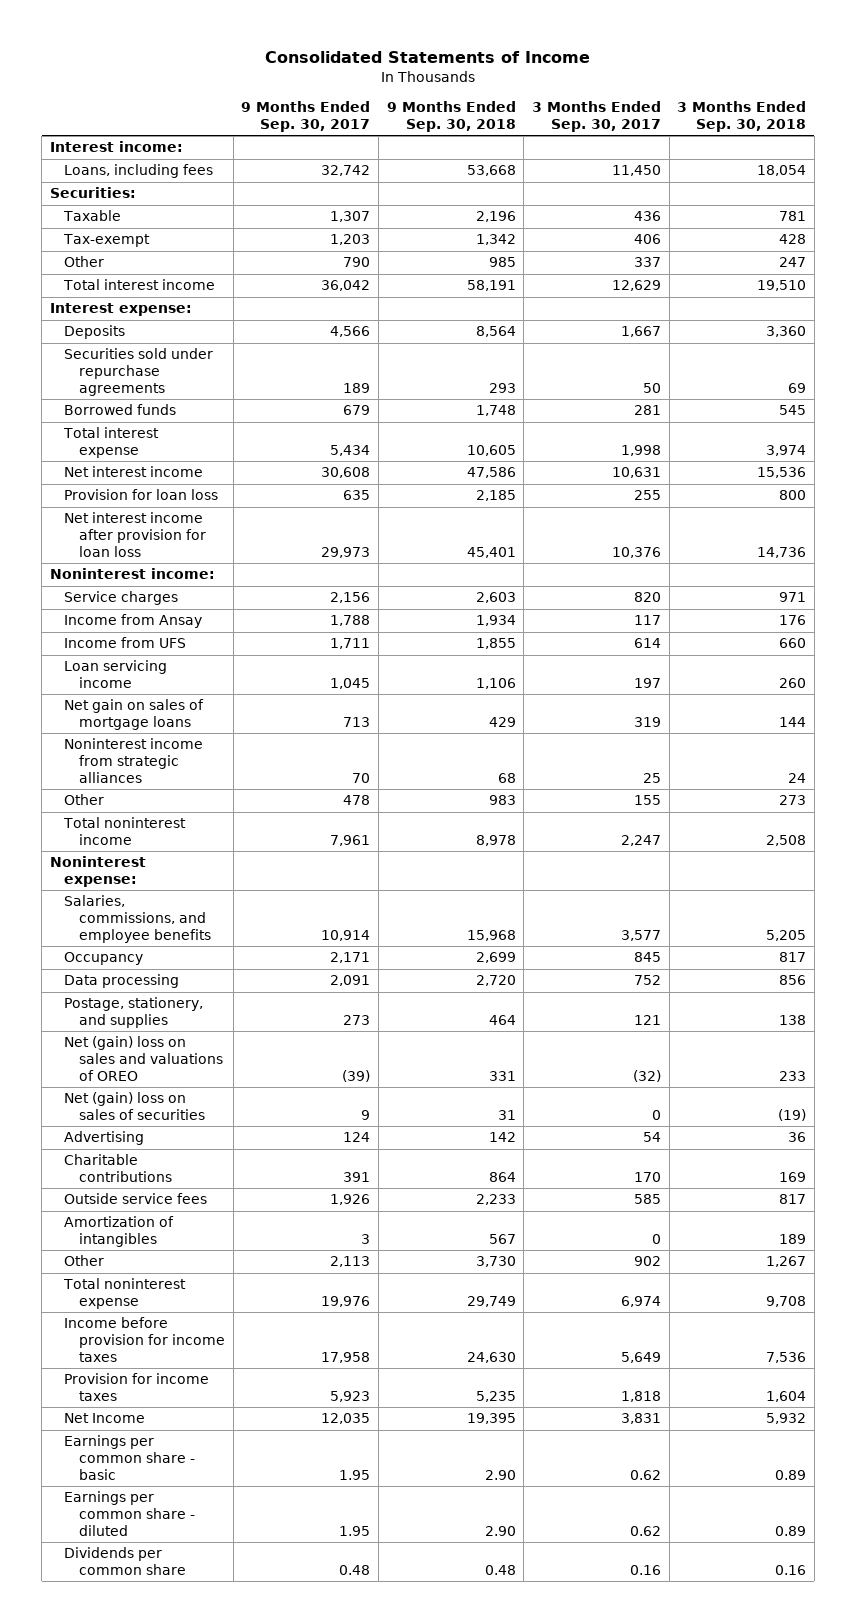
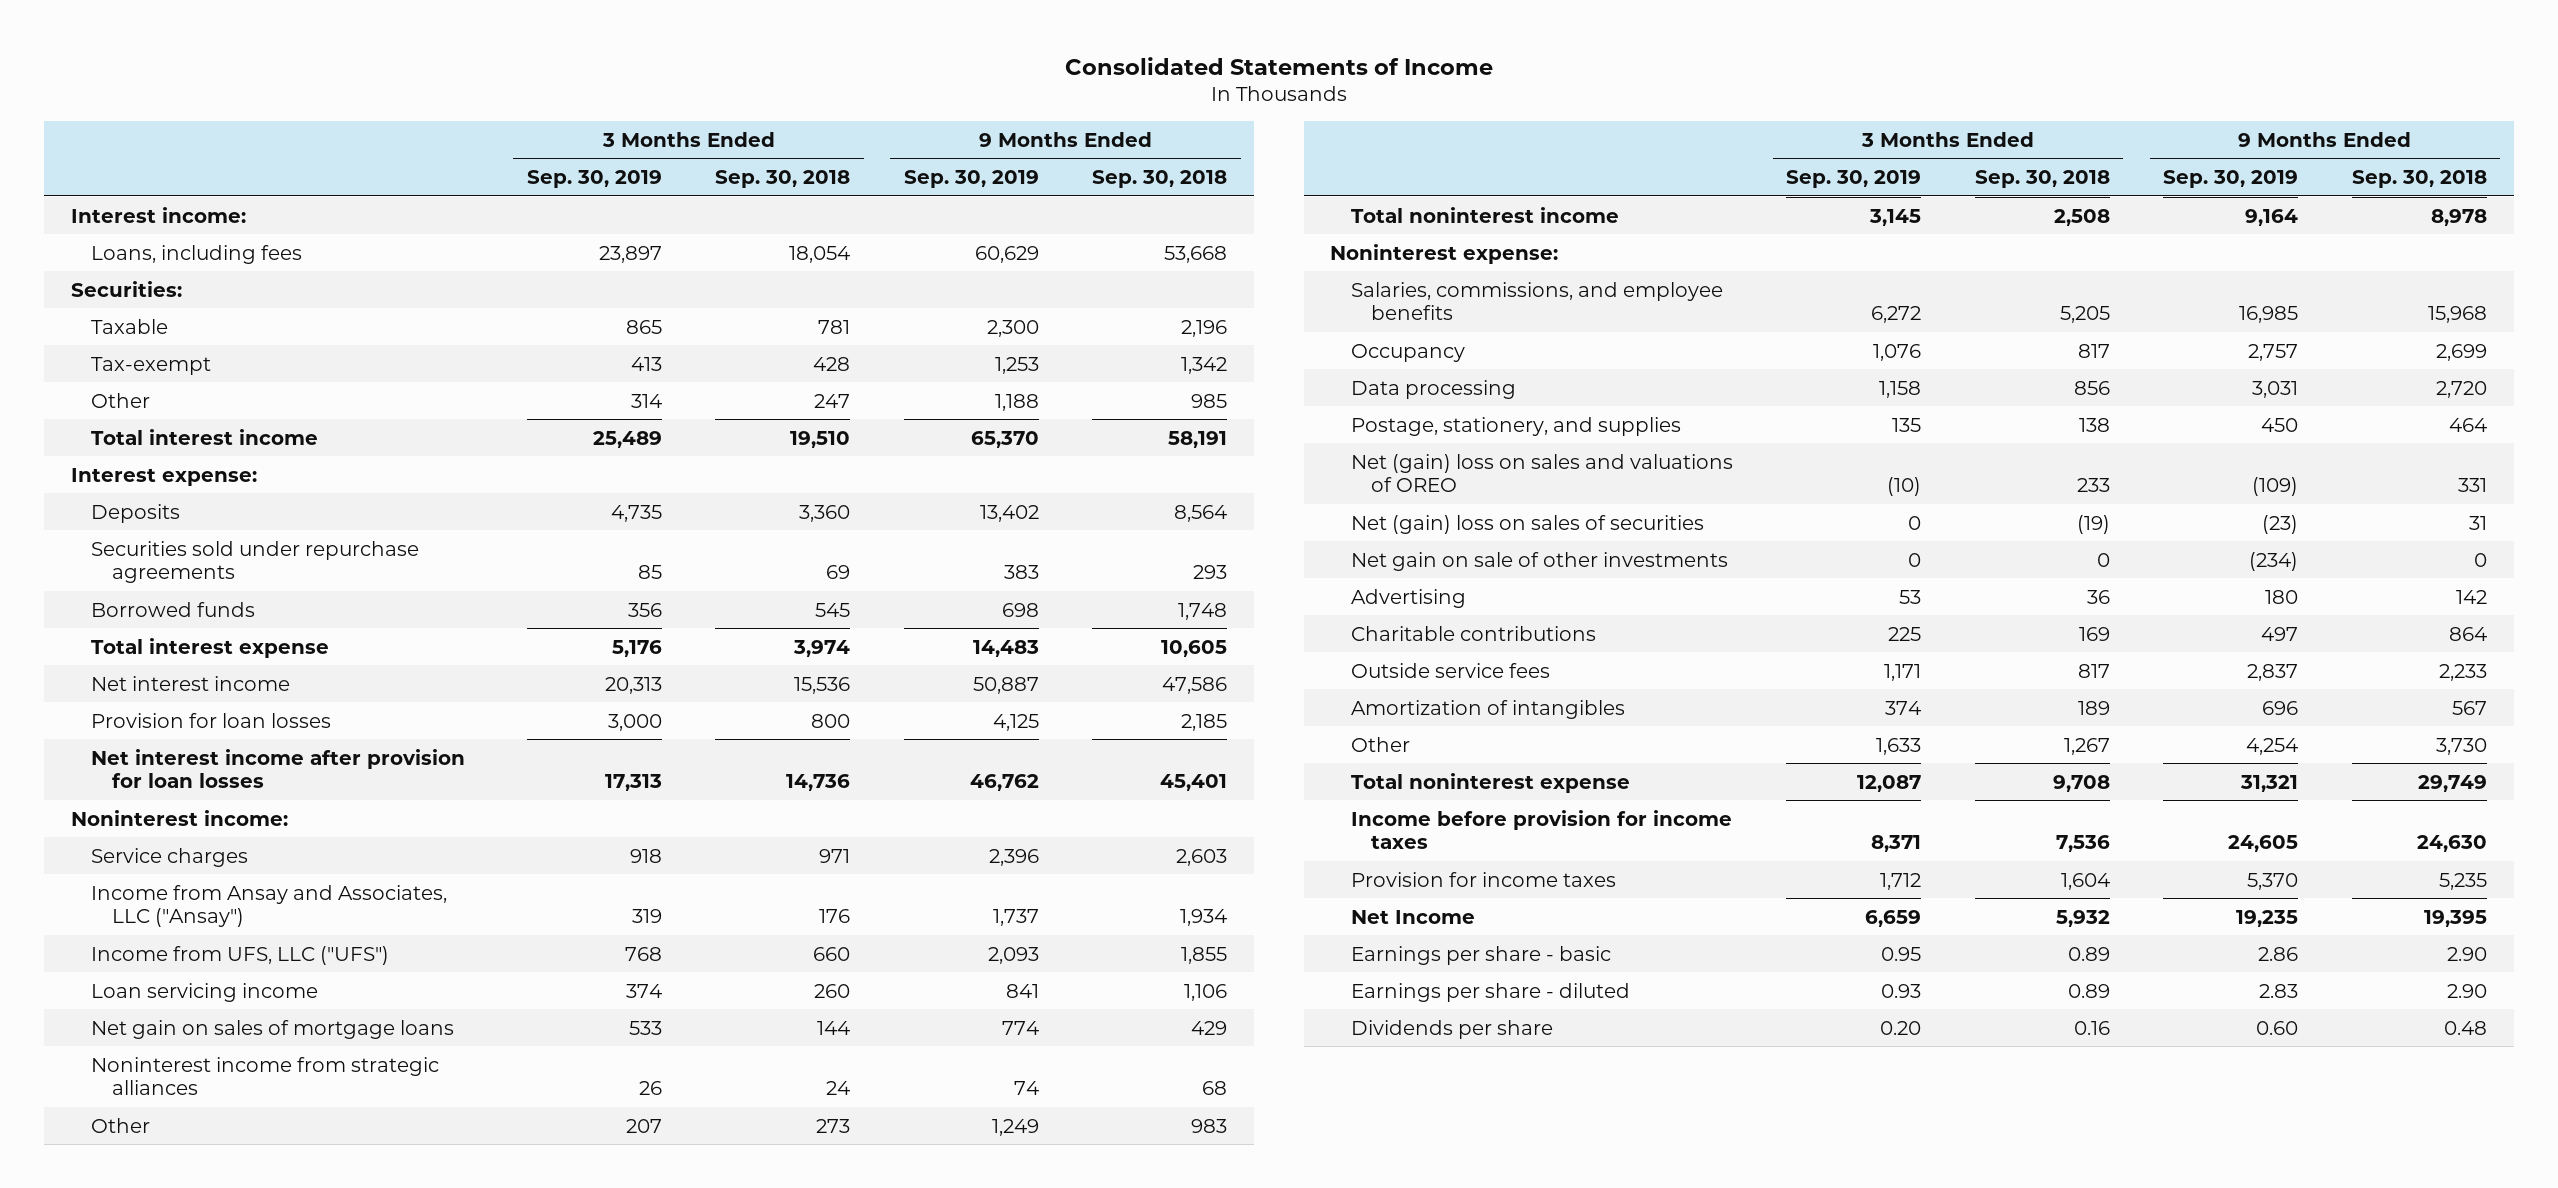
- | 9 Months Ended Sep. 30, 2017 | 9 Months Ended Sep. 30, 2018 | 3 Months Ended Sep. 30, 2017 | 3 Months Ended Sep. 30, 2018
+ | 3 Months Ended Sep. 30, 2019 | 3 Months Ended Sep. 30, 2018 | 9 Months Ended Sep. 30, 2019 | 9 Months Ended Sep. 30, 2018
- Provision for loan loss | 635 | 2,185 | 255 | 800
- Net interest income after provision for loan loss | 29,973 | 45,401 | 10,376 | 14,736
+ Provision for loan losses | 3,000 | 800 | 4,125 | 2,185
+ Net interest income after provision for loan losses | 17,313 | 14,736 | 46,762 | 45,401
- Income from Ansay | 1,788 | 1,934 | 117 | 176
- Income from UFS | 1,711 | 1,855 | 614 | 660
+ Income from Ansay and Associates, LLC ("Ansay") | 319 | 176 | 1,737 | 1,934
+ Income from UFS, LLC ("UFS") | 768 | 660 | 2,093 | 1,855
+ Net gain on sale of other investments | 0 | 0 | (234) | 0
- Earnings per common share - basic | 1.95 | 2.90 | 0.62 | 0.89
- Earnings per common share - diluted | 1.95 | 2.90 | 0.62 | 0.89
- Dividends per common share | 0.48 | 0.48 | 0.16 | 0.16
+ Earnings per share - basic | 0.95 | 0.89 | 2.86 | 2.90
+ Earnings per share - diluted | 0.93 | 0.89 | 2.83 | 2.90
+ Dividends per share | 0.20 | 0.16 | 0.60 | 0.48

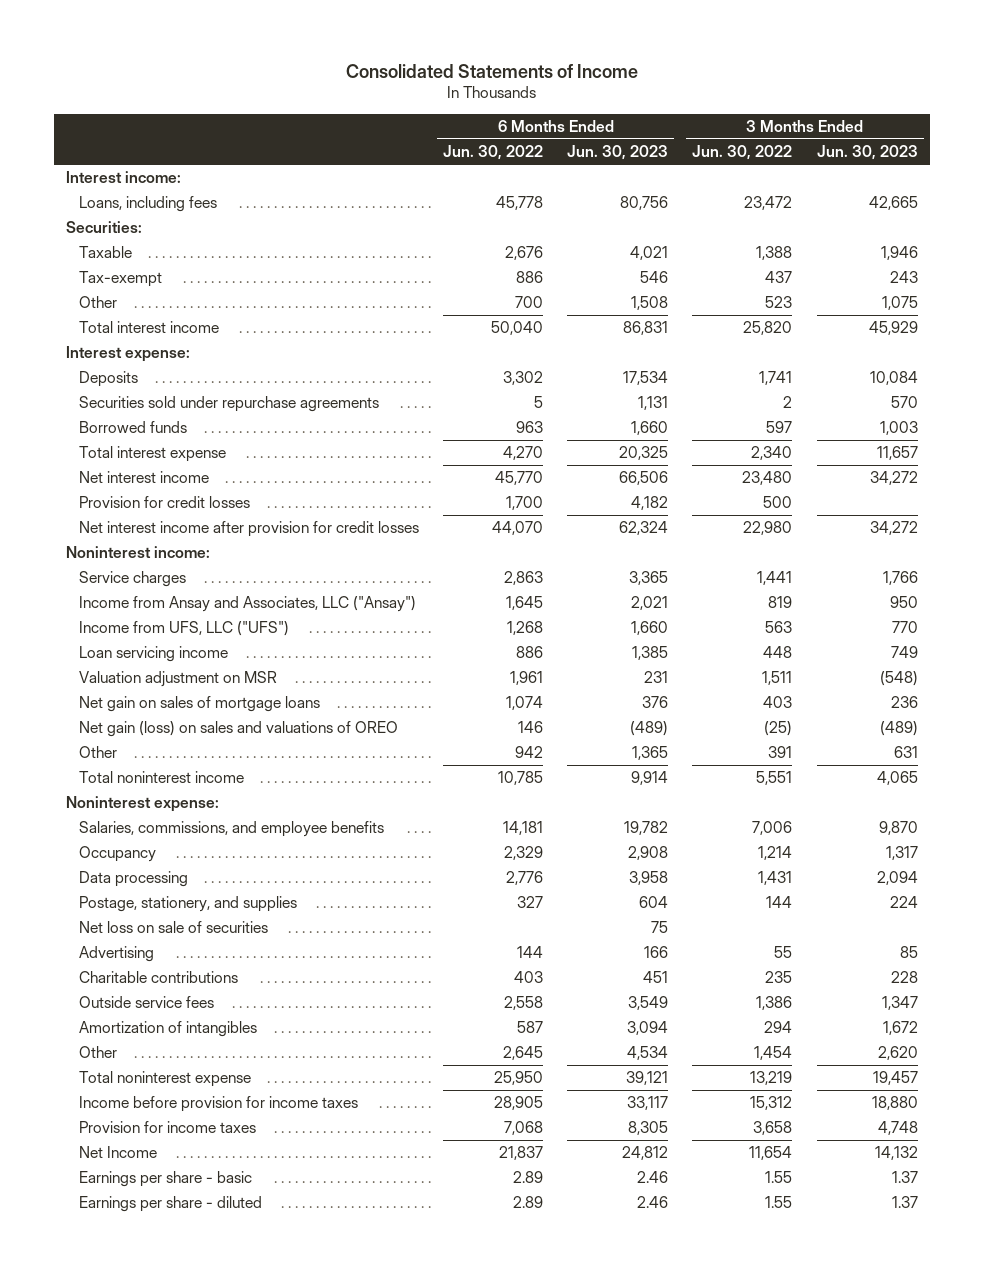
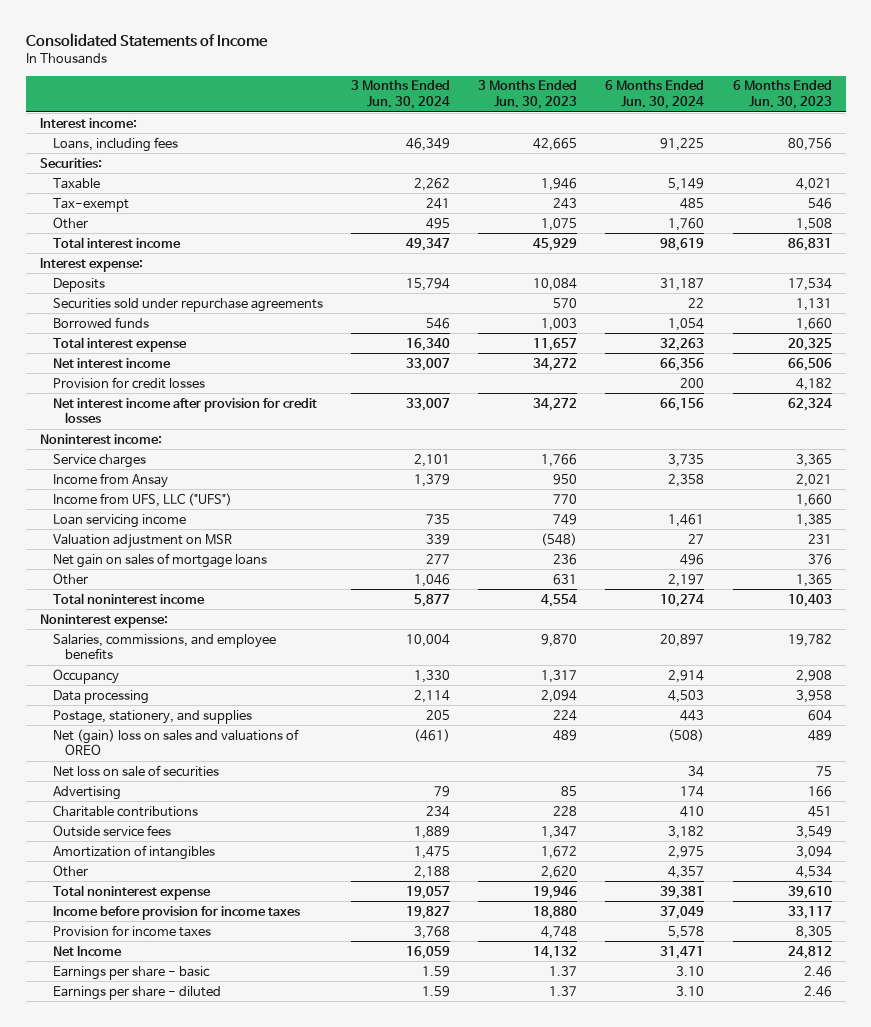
- | 6 Months Ended Jun. 30, 2022 | 6 Months Ended Jun. 30, 2023 | 3 Months Ended Jun. 30, 2022 | 3 Months Ended Jun. 30, 2023
+ | 3 Months Ended Jun. 30, 2024 | 3 Months Ended Jun. 30, 2023 | 6 Months Ended Jun. 30, 2024 | 6 Months Ended Jun. 30, 2023
- Income from Ansay and Associates, LLC ("Ansay") | 1,645 | 2,021 | 819 | 950
+ Income from Ansay | 1,379 | 950 | 2,358 | 2,021
- Net gain (loss) on sales and valuations of OREO | 146 | (489) | (25) | (489)
- Total noninterest income | 10,785 | 9,914 | 5,551 | 4,065
+ Total noninterest income | 5,877 | 4,554 | 10,274 | 10,403
+ Net (gain) loss on sales and valuations of OREO | (461) | 489 | (508) | 489
- Total noninterest expense | 25,950 | 39,121 | 13,219 | 19,457
+ Total noninterest expense | 19,057 | 19,946 | 39,381 | 39,610

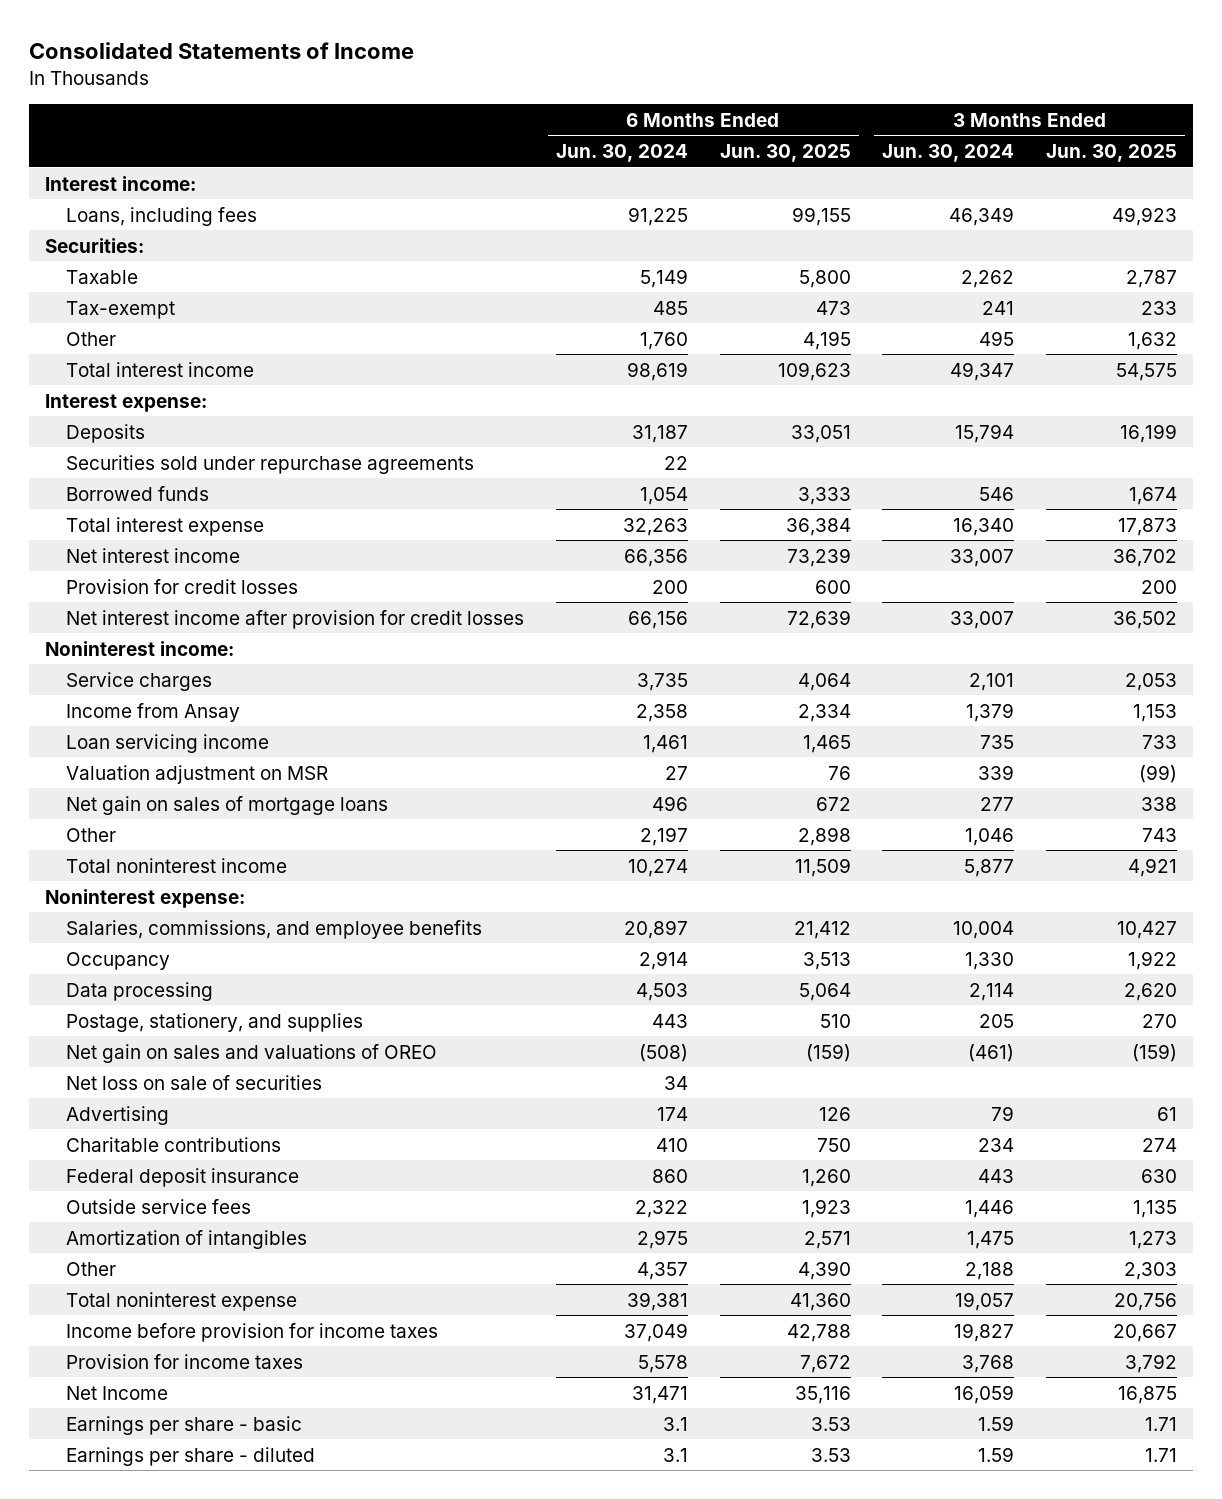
- | 3 Months Ended Jun. 30, 2024 | 3 Months Ended Jun. 30, 2023 | 6 Months Ended Jun. 30, 2024 | 6 Months Ended Jun. 30, 2023
+ | 6 Months Ended Jun. 30, 2024 | 6 Months Ended Jun. 30, 2025 | 3 Months Ended Jun. 30, 2024 | 3 Months Ended Jun. 30, 2025
- Income from UFS, LLC ("UFS") | | 770 | | 1,660
- Net (gain) loss on sales and valuations of OREO | (461) | 489 | (508) | 489
+ Net gain on sales and valuations of OREO | (508) | (159) | (461) | (159)
- Outside service fees | 1,889 | 1,347 | 3,182 | 3,549
+ Federal deposit insurance | 860 | 1,260 | 443 | 630
+ Outside service fees | 2,322 | 1,923 | 1,446 | 1,135
- Earnings per share - basic | 1.59 | 1.37 | 3.10 | 2.46
- Earnings per share - diluted | 1.59 | 1.37 | 3.10 | 2.46
+ Earnings per share - basic | 3.1 | 3.53 | 1.59 | 1.71
+ Earnings per share - diluted | 3.1 | 3.53 | 1.59 | 1.71

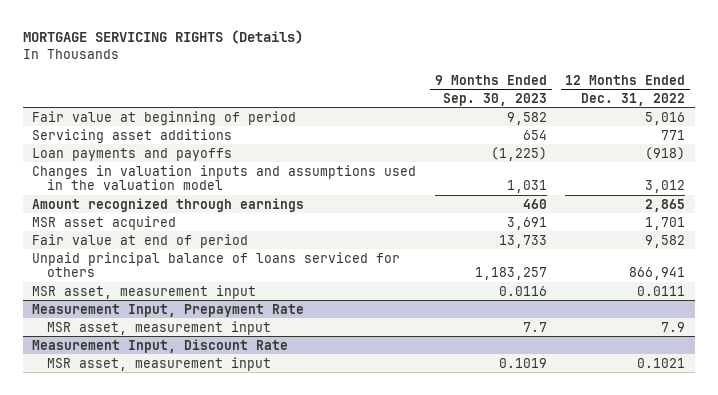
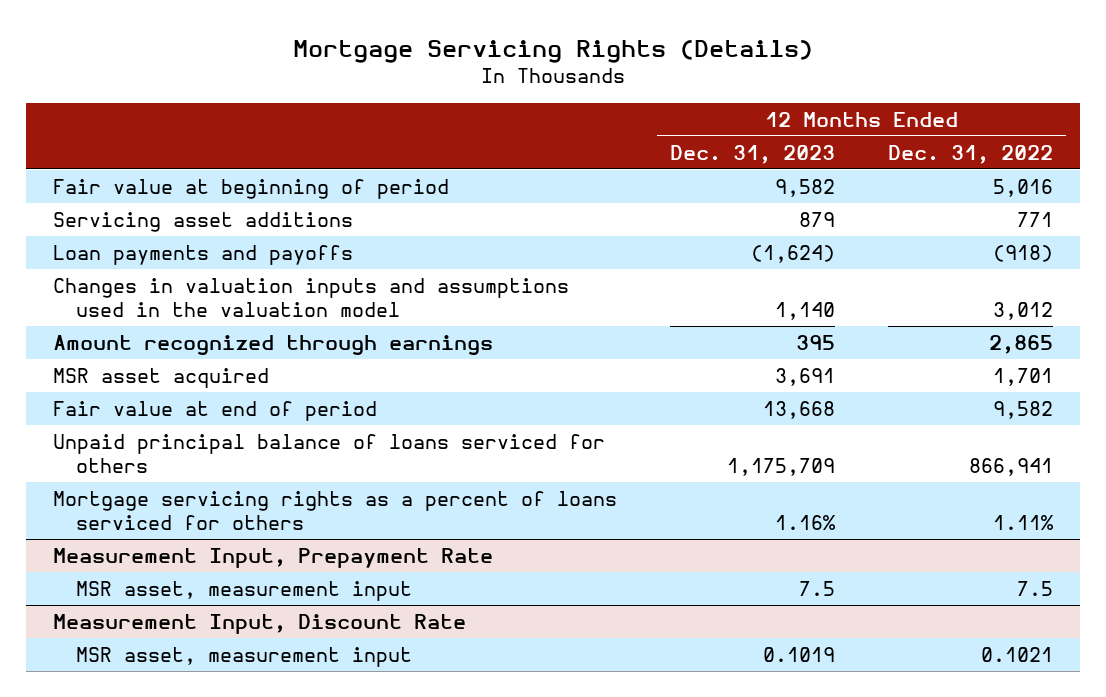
- MORTGAGE SERVICING RIGHTS (Details)
+ Mortgage Servicing Rights (Details)
- | 9 Months Ended Sep. 30, 2023 | 12 Months Ended Dec. 31, 2022
+ | 12 Months Ended Dec. 31, 2023 | 12 Months Ended Dec. 31, 2022
- MSR asset, measurement input | 0.0116 | 0.0111
+ Mortgage servicing rights as a percent of loans serviced for others | 1.16% | 1.11%
@ Measurement Input, Prepayment Rate
- MSR asset, measurement input | 7.7 | 7.9
+ MSR asset, measurement input | 7.5 | 7.5

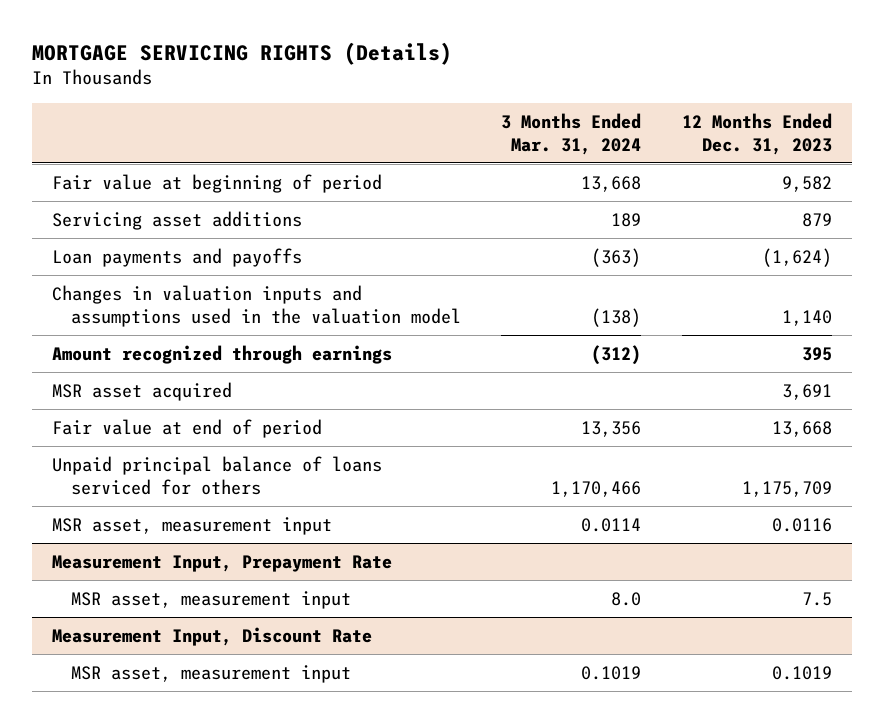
- Mortgage Servicing Rights (Details)
+ MORTGAGE SERVICING RIGHTS (Details)
- | 12 Months Ended Dec. 31, 2023 | 12 Months Ended Dec. 31, 2022
+ | 3 Months Ended Mar. 31, 2024 | 12 Months Ended Dec. 31, 2023
- Mortgage servicing rights as a percent of loans serviced for others | 1.16% | 1.11%
+ MSR asset, measurement input | 0.0114 | 0.0116

